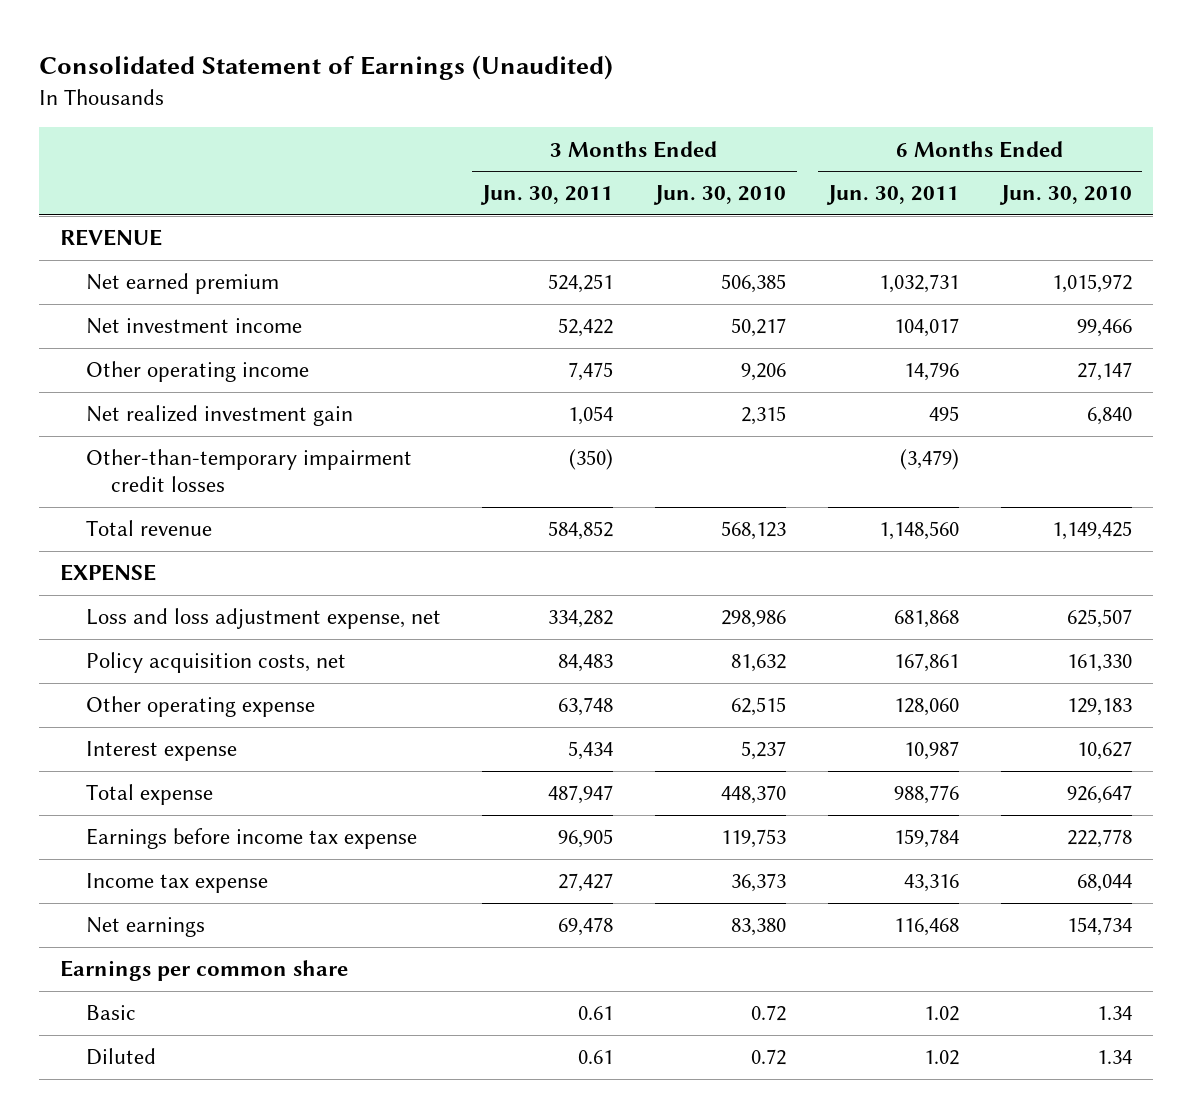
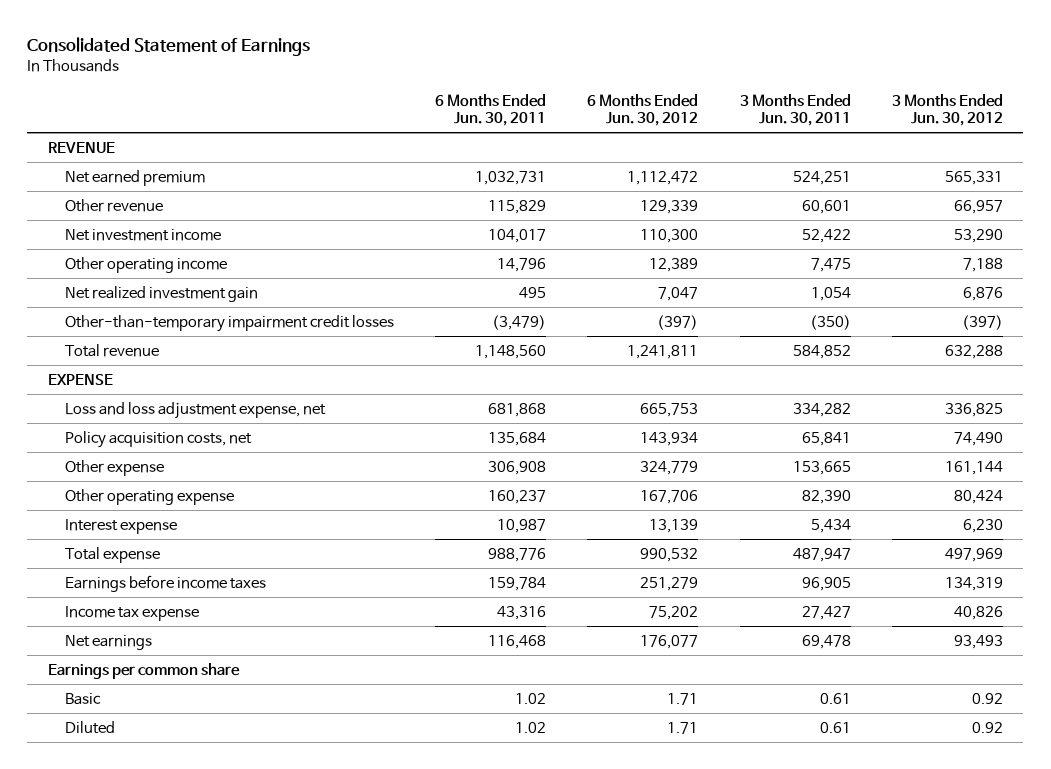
- Consolidated Statement of Earnings (Unaudited)
+ Consolidated Statement of Earnings
- | 3 Months Ended Jun. 30, 2011 | 3 Months Ended Jun. 30, 2010 | 6 Months Ended Jun. 30, 2011 | 6 Months Ended Jun. 30, 2010
+ | 6 Months Ended Jun. 30, 2011 | 6 Months Ended Jun. 30, 2012 | 3 Months Ended Jun. 30, 2011 | 3 Months Ended Jun. 30, 2012
+ Other revenue | 115,829 | 129,339 | 60,601 | 66,957
- Policy acquisition costs, net | 84,483 | 81,632 | 167,861 | 161,330
- Other operating expense | 63,748 | 62,515 | 128,060 | 129,183
+ Policy acquisition costs, net | 135,684 | 143,934 | 65,841 | 74,490
+ Other expense | 306,908 | 324,779 | 153,665 | 161,144
+ Other operating expense | 160,237 | 167,706 | 82,390 | 80,424
- Earnings before income tax expense | 96,905 | 119,753 | 159,784 | 222,778
+ Earnings before income taxes | 159,784 | 251,279 | 96,905 | 134,319

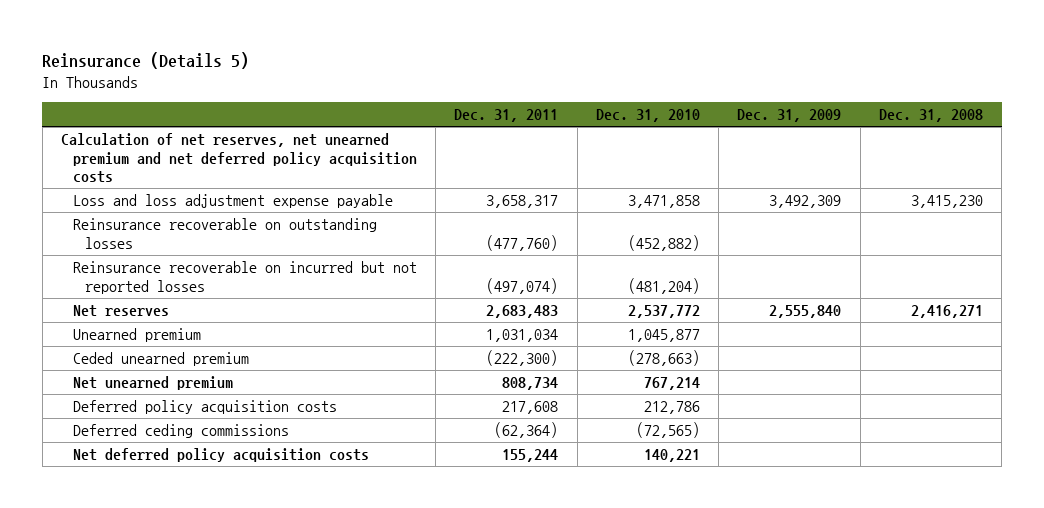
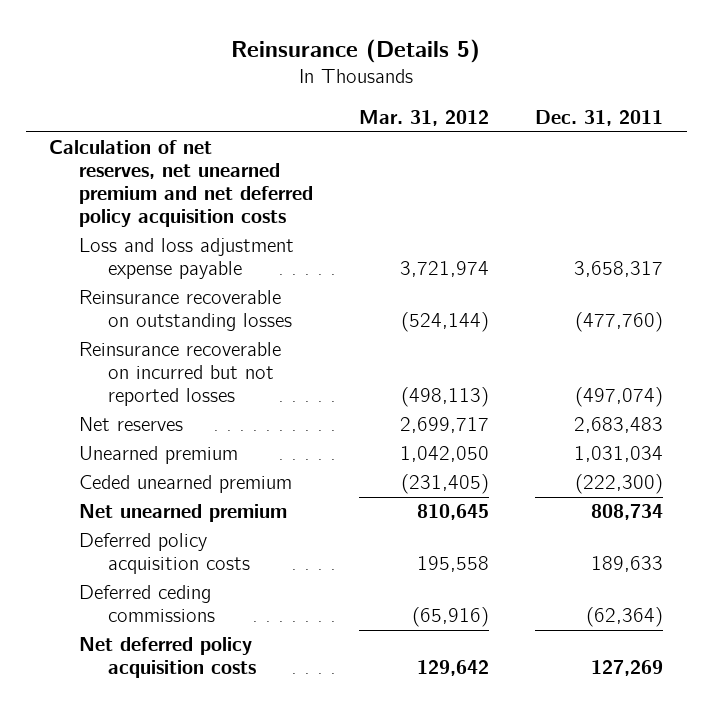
- | Dec. 31, 2011 | Dec. 31, 2010 | Dec. 31, 2009 | Dec. 31, 2008
+ | Mar. 31, 2012 | Dec. 31, 2011
- Deferred policy acquisition costs | 217,608 | 212,786 | |
+ Deferred policy acquisition costs | 195,558 | 189,633
- Net deferred policy acquisition costs | 155,244 | 140,221 | |
+ Net deferred policy acquisition costs | 129,642 | 127,269

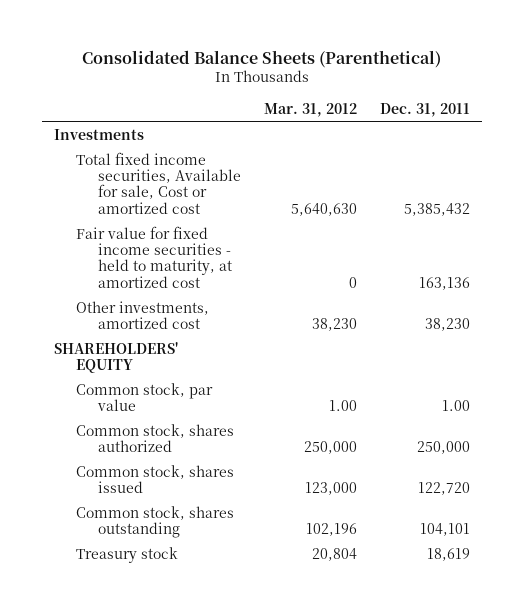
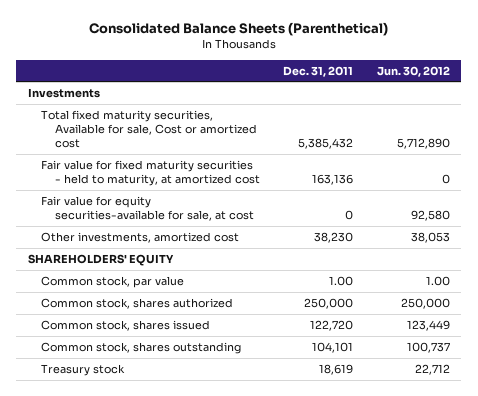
- | Mar. 31, 2012 | Dec. 31, 2011
+ | Dec. 31, 2011 | Jun. 30, 2012
- Total fixed income securities, Available for sale, Cost or amortized cost | 5,640,630 | 5,385,432
- Fair value for fixed income securities - held to maturity, at amortized cost | 0 | 163,136
+ Total fixed maturity securities, Available for sale, Cost or amortized cost | 5,385,432 | 5,712,890
+ Fair value for fixed maturity securities - held to maturity, at amortized cost | 163,136 | 0
+ Fair value for equity securities-available for sale, at cost | 0 | 92,580

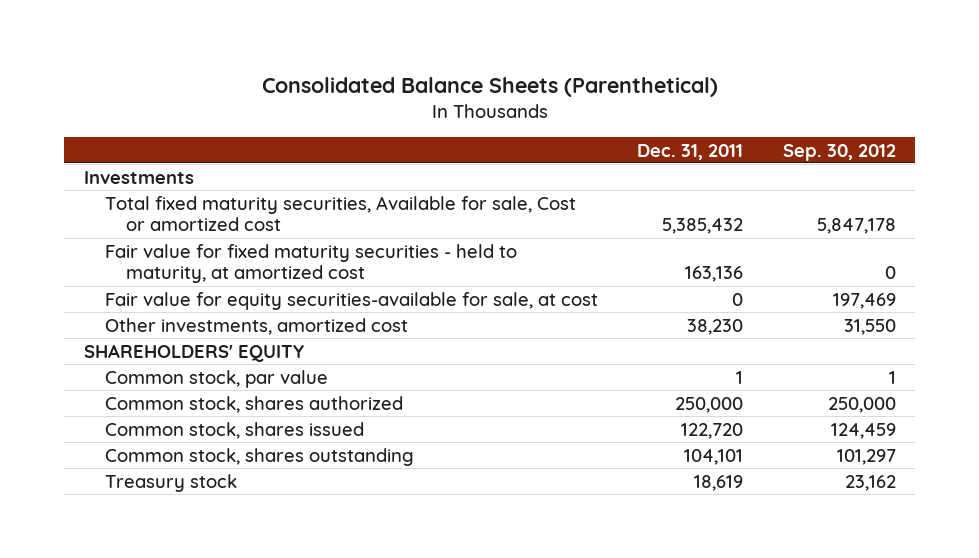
- | Dec. 31, 2011 | Jun. 30, 2012
+ | Dec. 31, 2011 | Sep. 30, 2012
- Common stock, par value | 1.00 | 1.00
+ Common stock, par value | 1 | 1

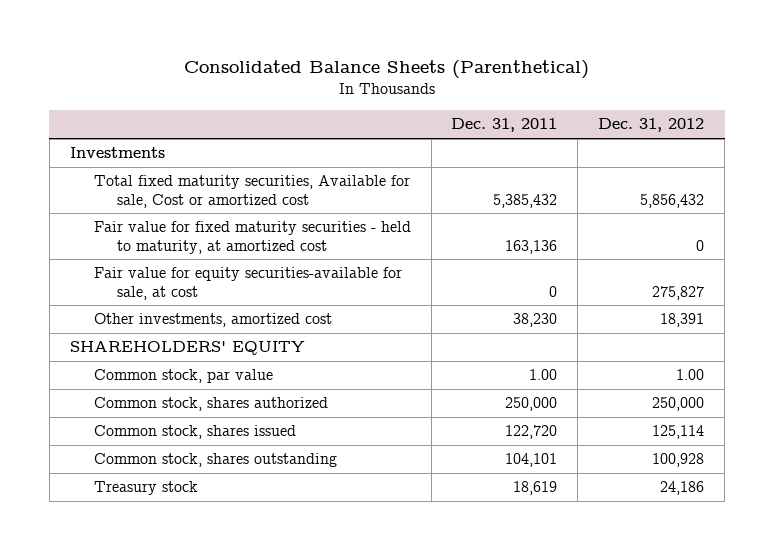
- | Dec. 31, 2011 | Sep. 30, 2012
+ | Dec. 31, 2011 | Dec. 31, 2012
- Common stock, par value | 1 | 1
+ Common stock, par value | 1.00 | 1.00

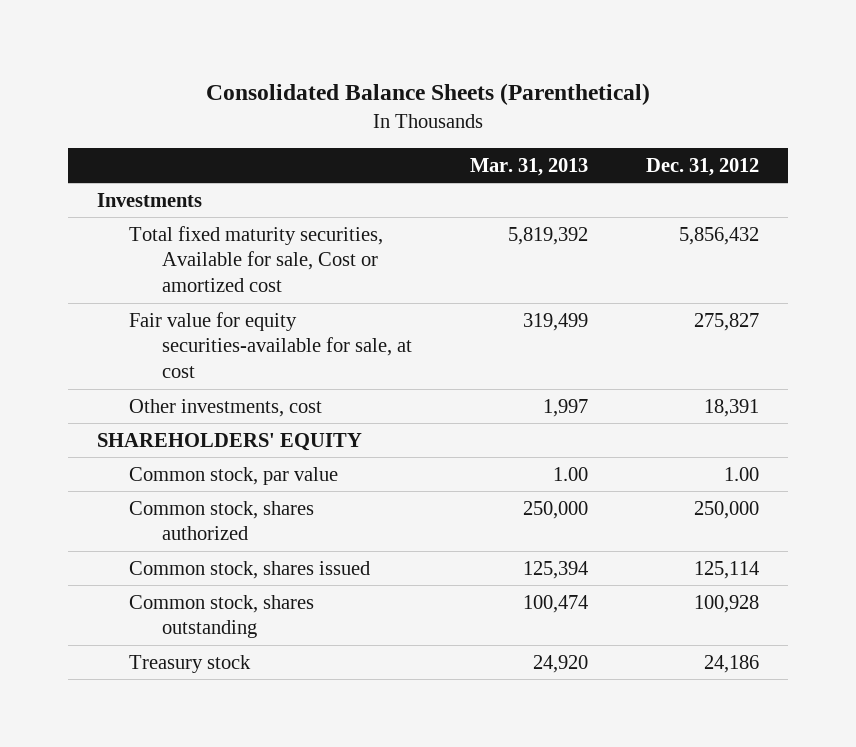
- | Dec. 31, 2011 | Dec. 31, 2012
+ | Mar. 31, 2013 | Dec. 31, 2012
- Fair value for fixed maturity securities - held to maturity, at amortized cost | 163,136 | 0
- Other investments, amortized cost | 38,230 | 18,391
+ Other investments, cost | 1,997 | 18,391

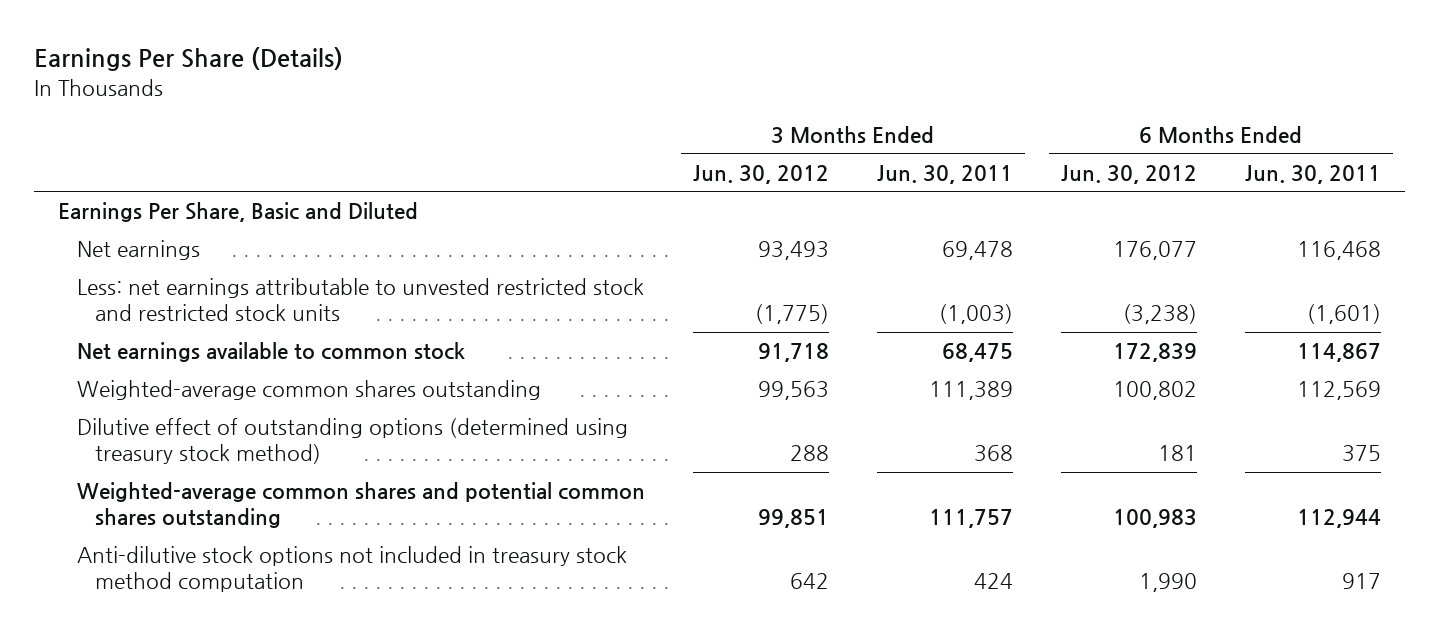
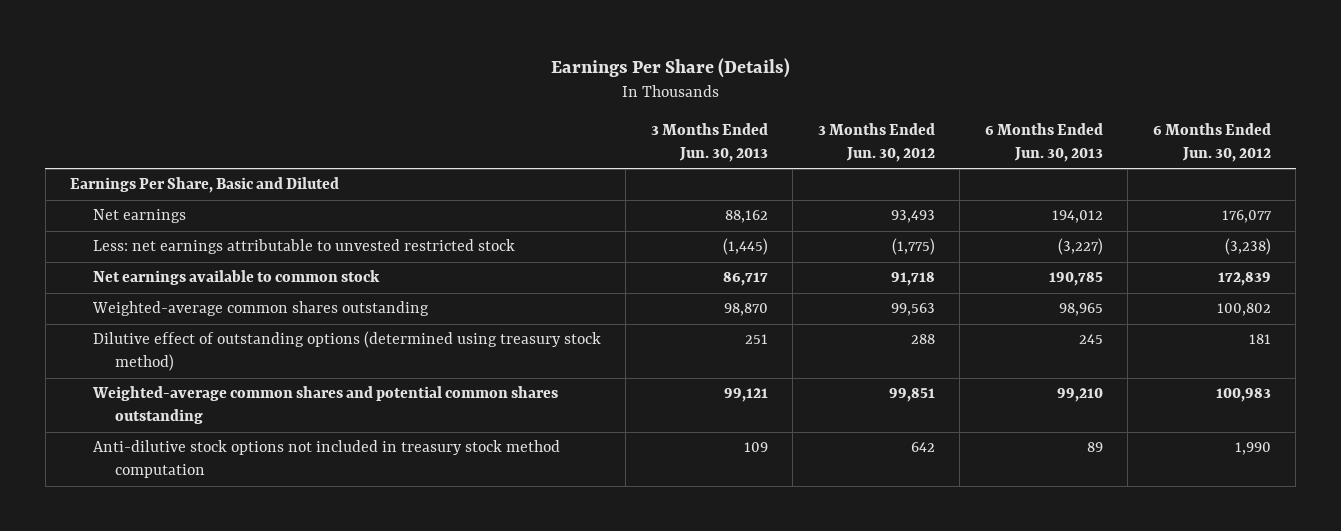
- | 3 Months Ended Jun. 30, 2012 | 3 Months Ended Jun. 30, 2011 | 6 Months Ended Jun. 30, 2012 | 6 Months Ended Jun. 30, 2011
+ | 3 Months Ended Jun. 30, 2013 | 3 Months Ended Jun. 30, 2012 | 6 Months Ended Jun. 30, 2013 | 6 Months Ended Jun. 30, 2012
- Less: net earnings attributable to unvested restricted stock and restricted stock units | (1,775) | (1,003) | (3,238) | (1,601)
+ Less: net earnings attributable to unvested restricted stock | (1,445) | (1,775) | (3,227) | (3,238)

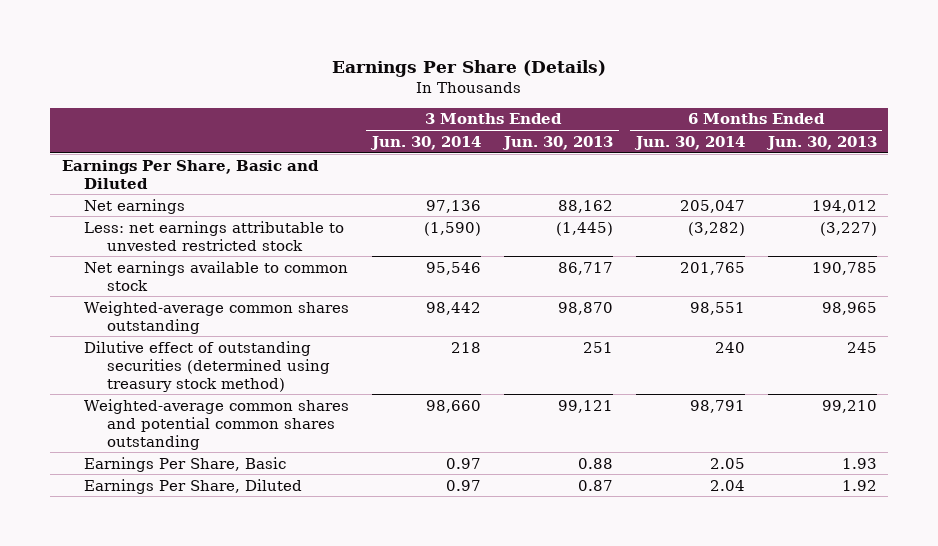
- | 3 Months Ended Jun. 30, 2013 | 3 Months Ended Jun. 30, 2012 | 6 Months Ended Jun. 30, 2013 | 6 Months Ended Jun. 30, 2012
+ | 3 Months Ended Jun. 30, 2014 | 3 Months Ended Jun. 30, 2013 | 6 Months Ended Jun. 30, 2014 | 6 Months Ended Jun. 30, 2013
- Dilutive effect of outstanding options (determined using treasury stock method) | 251 | 288 | 245 | 181
+ Dilutive effect of outstanding securities (determined using treasury stock method) | 218 | 251 | 240 | 245
- Anti-dilutive stock options not included in treasury stock method computation | 109 | 642 | 89 | 1,990
+ Earnings Per Share, Basic | 0.97 | 0.88 | 2.05 | 1.93
+ Earnings Per Share, Diluted | 0.97 | 0.87 | 2.04 | 1.92

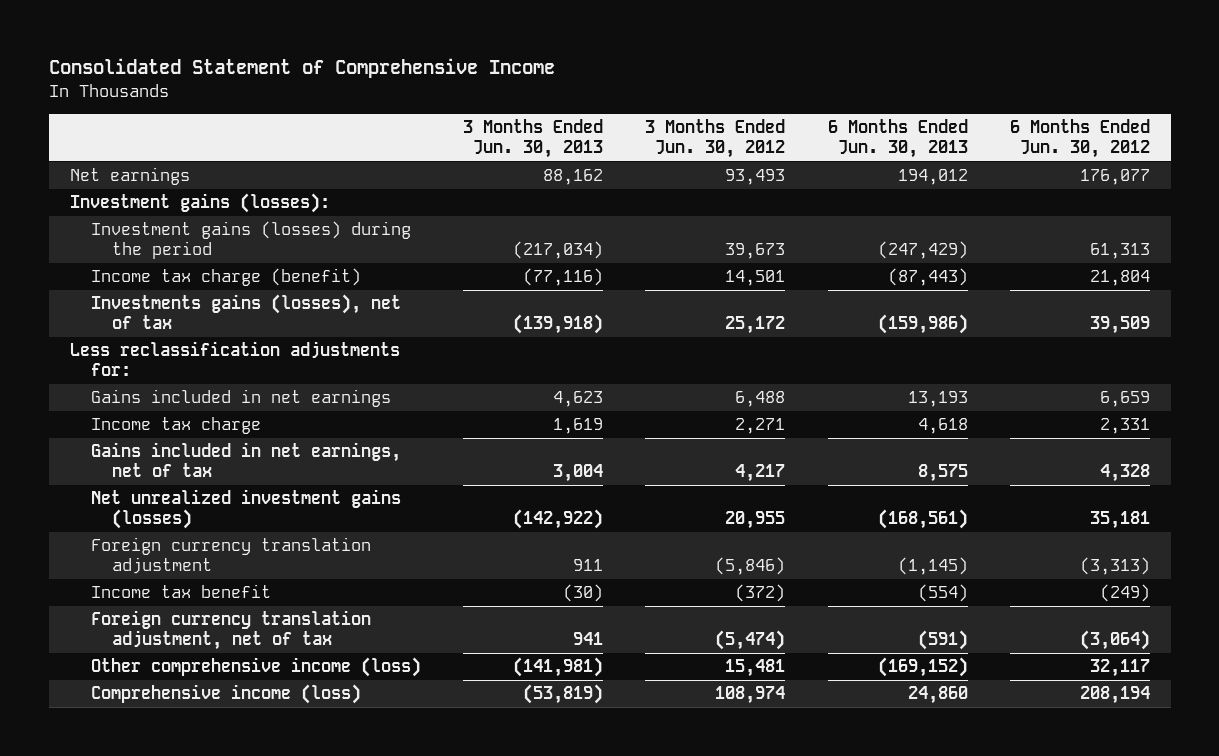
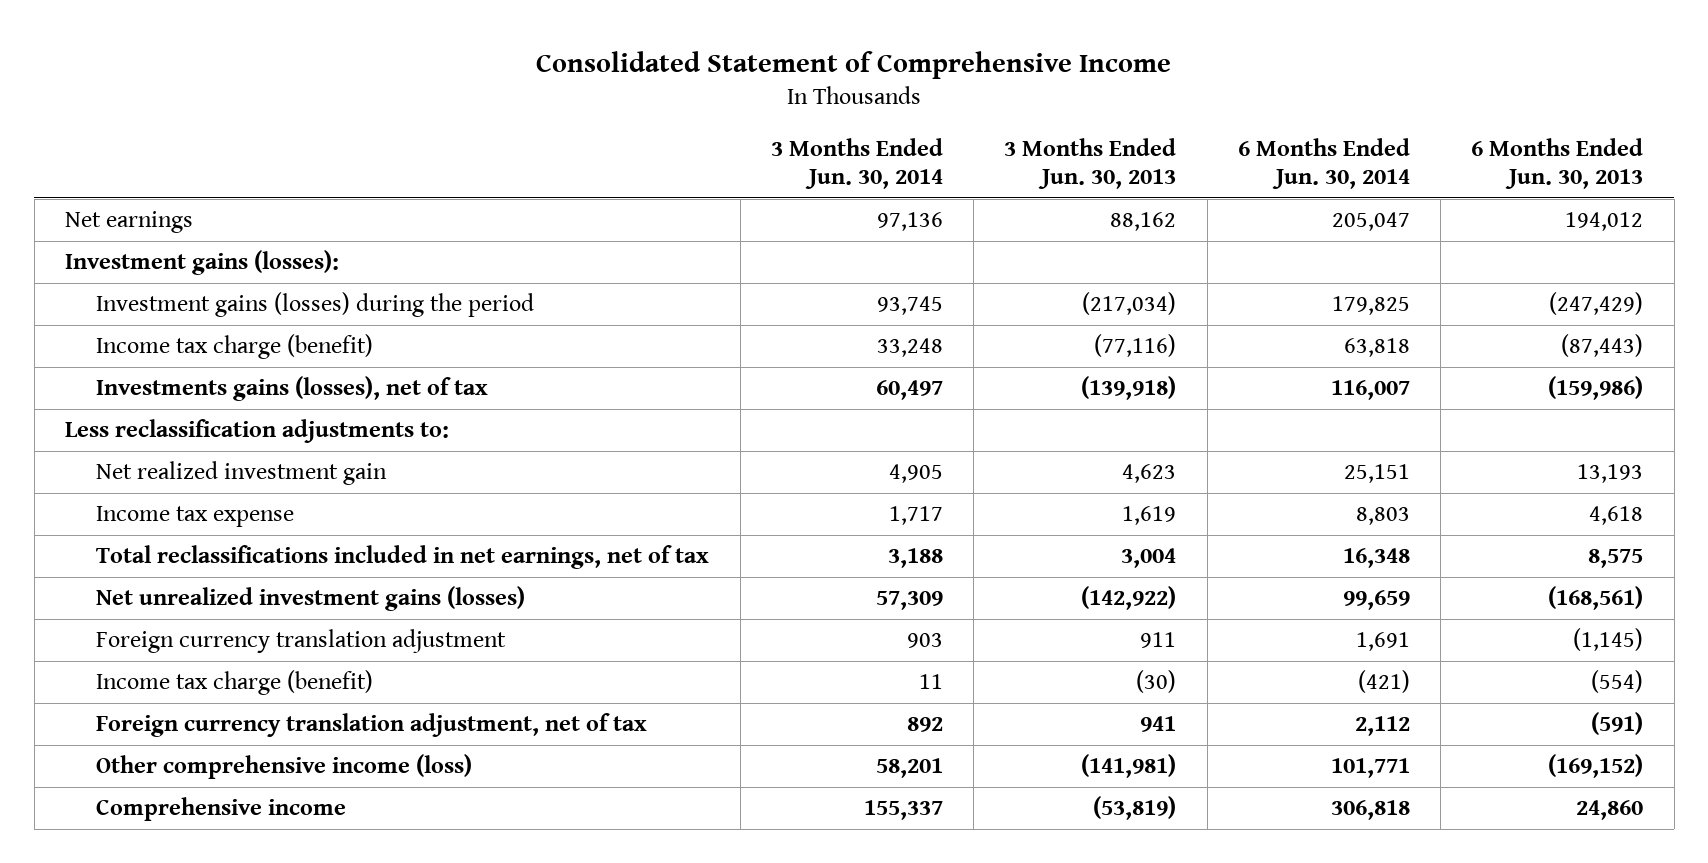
- | 3 Months Ended Jun. 30, 2013 | 3 Months Ended Jun. 30, 2012 | 6 Months Ended Jun. 30, 2013 | 6 Months Ended Jun. 30, 2012
+ | 3 Months Ended Jun. 30, 2014 | 3 Months Ended Jun. 30, 2013 | 6 Months Ended Jun. 30, 2014 | 6 Months Ended Jun. 30, 2013
- Less reclassification adjustments for:
- Gains included in net earnings | 4,623 | 6,488 | 13,193 | 6,659
- Income tax charge | 1,619 | 2,271 | 4,618 | 2,331
- Gains included in net earnings, net of tax | 3,004 | 4,217 | 8,575 | 4,328
+ Less reclassification adjustments to:
+ Net realized investment gain | 4,905 | 4,623 | 25,151 | 13,193
+ Income tax expense | 1,717 | 1,619 | 8,803 | 4,618
+ Total reclassifications included in net earnings, net of tax | 3,188 | 3,004 | 16,348 | 8,575
- Income tax benefit | (30) | (372) | (554) | (249)
+ Income tax charge (benefit) | 11 | (30) | (421) | (554)
- Comprehensive income (loss) | (53,819) | 108,974 | 24,860 | 208,194
+ Comprehensive income | 155,337 | (53,819) | 306,818 | 24,860

